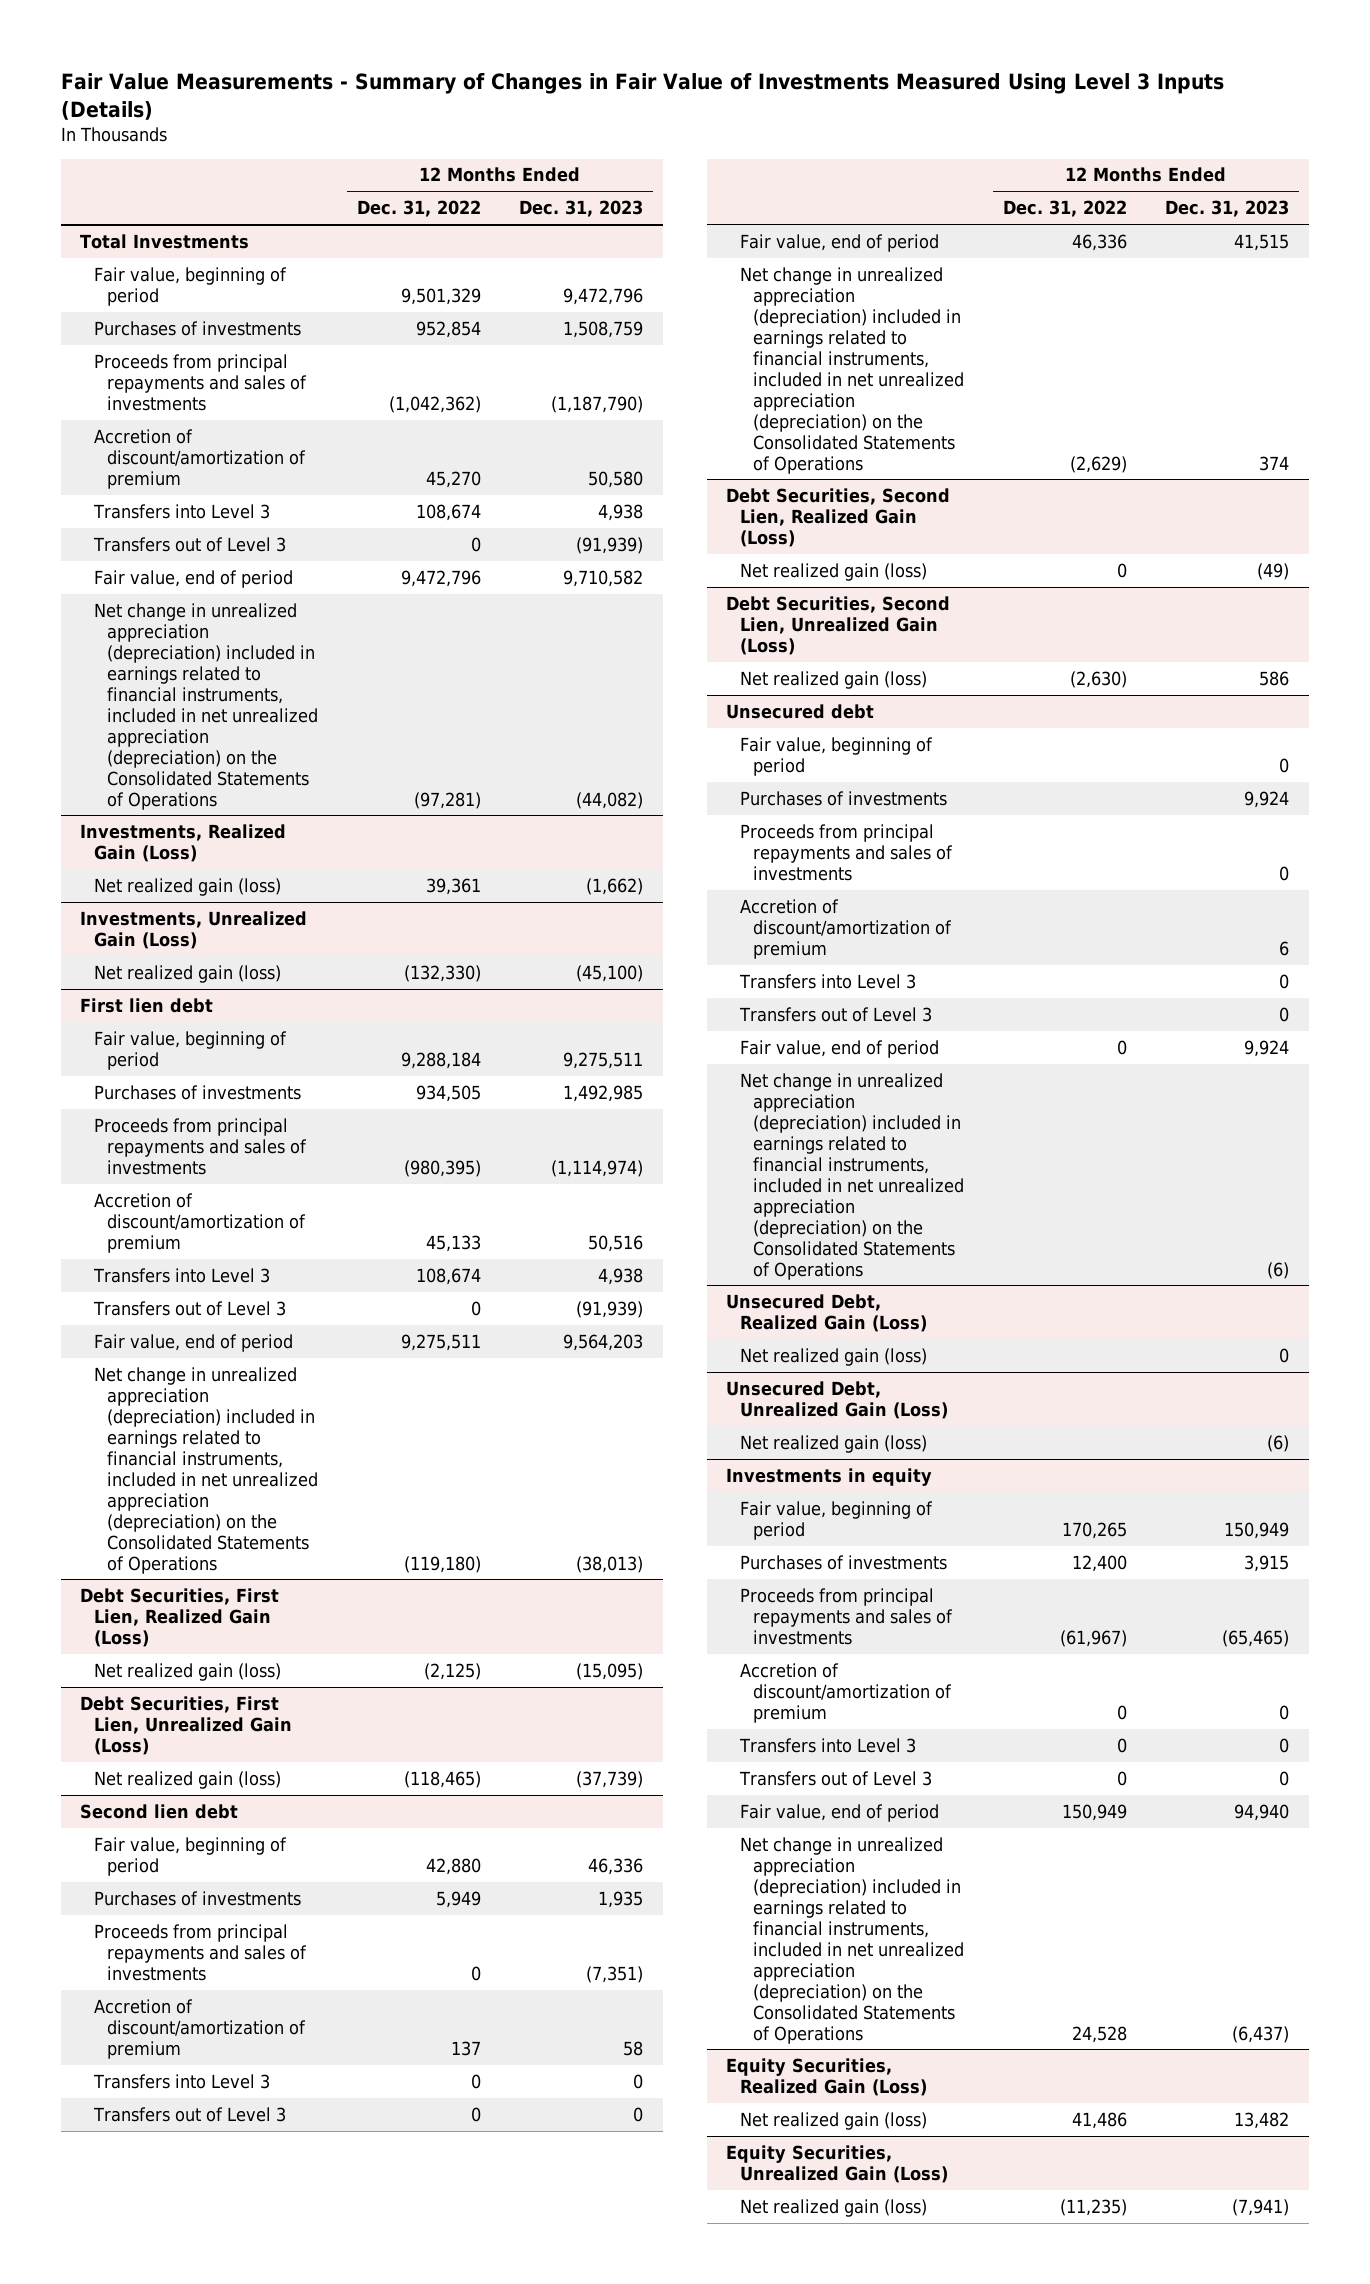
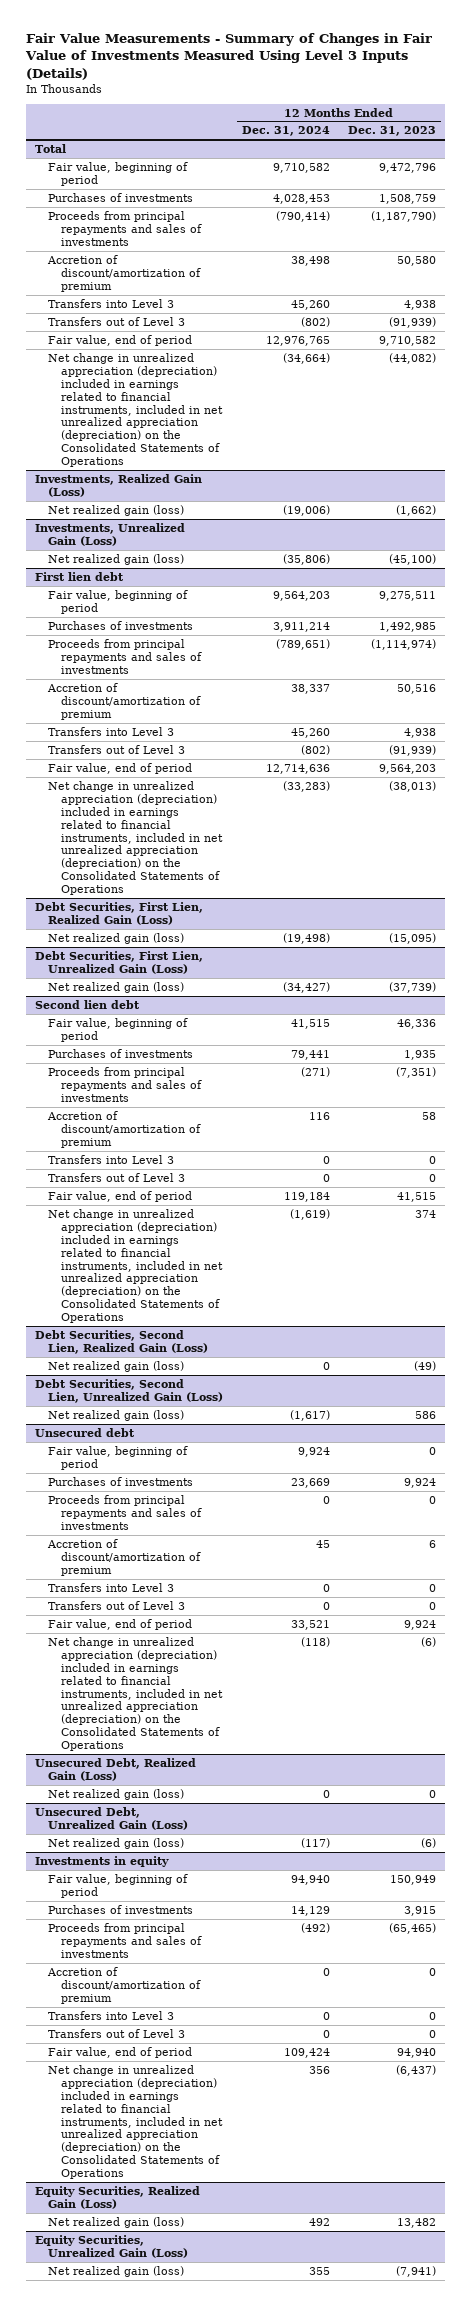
- | 12 Months Ended Dec. 31, 2022 | 12 Months Ended Dec. 31, 2023
+ | 12 Months Ended Dec. 31, 2024 | 12 Months Ended Dec. 31, 2023
- Total Investments
+ Total

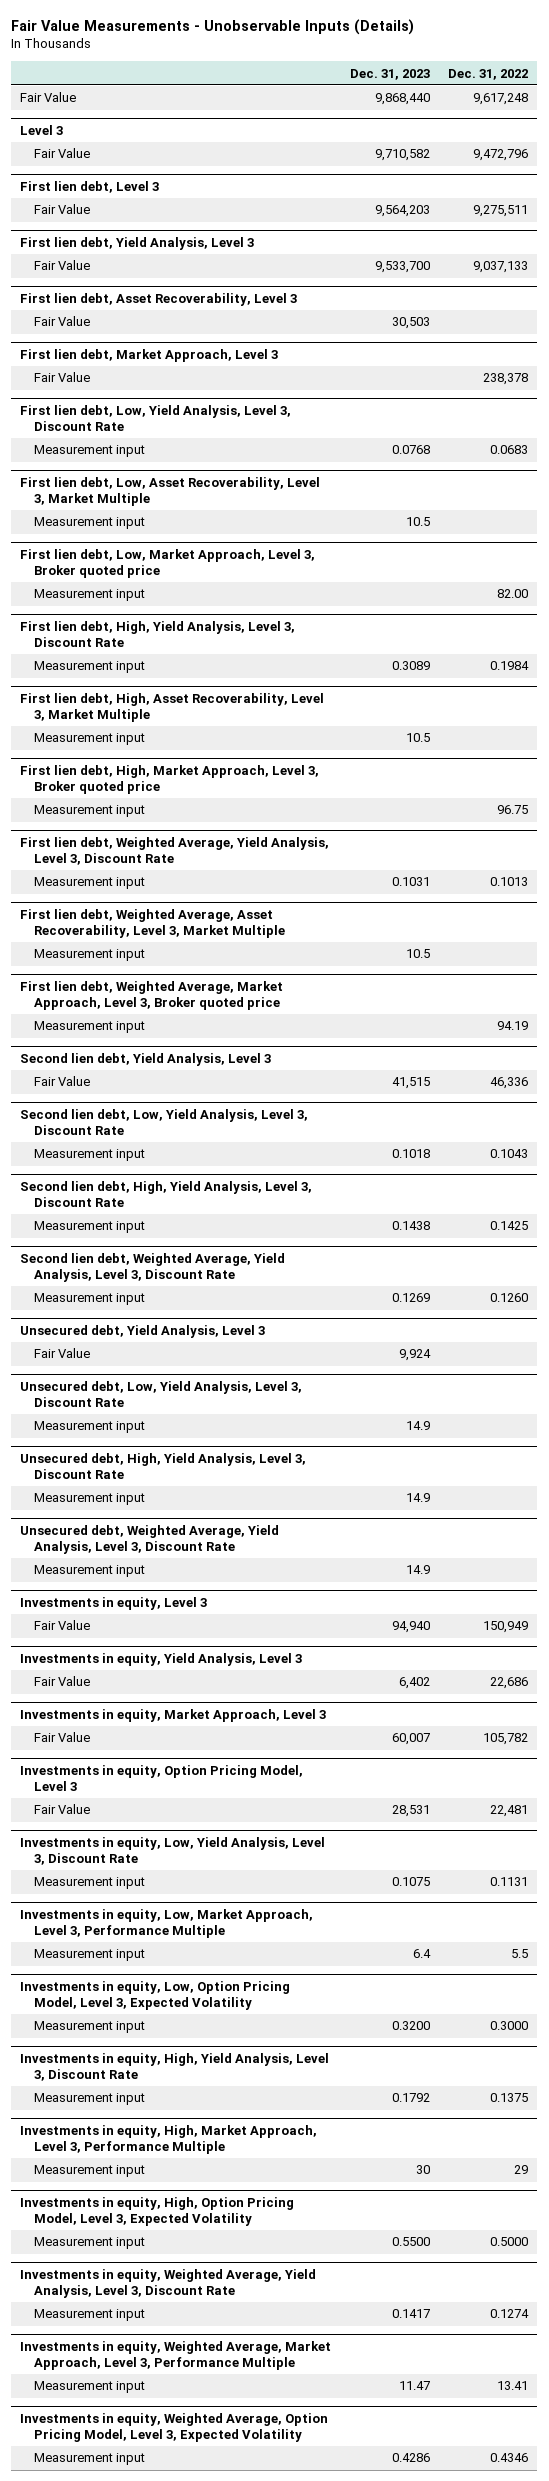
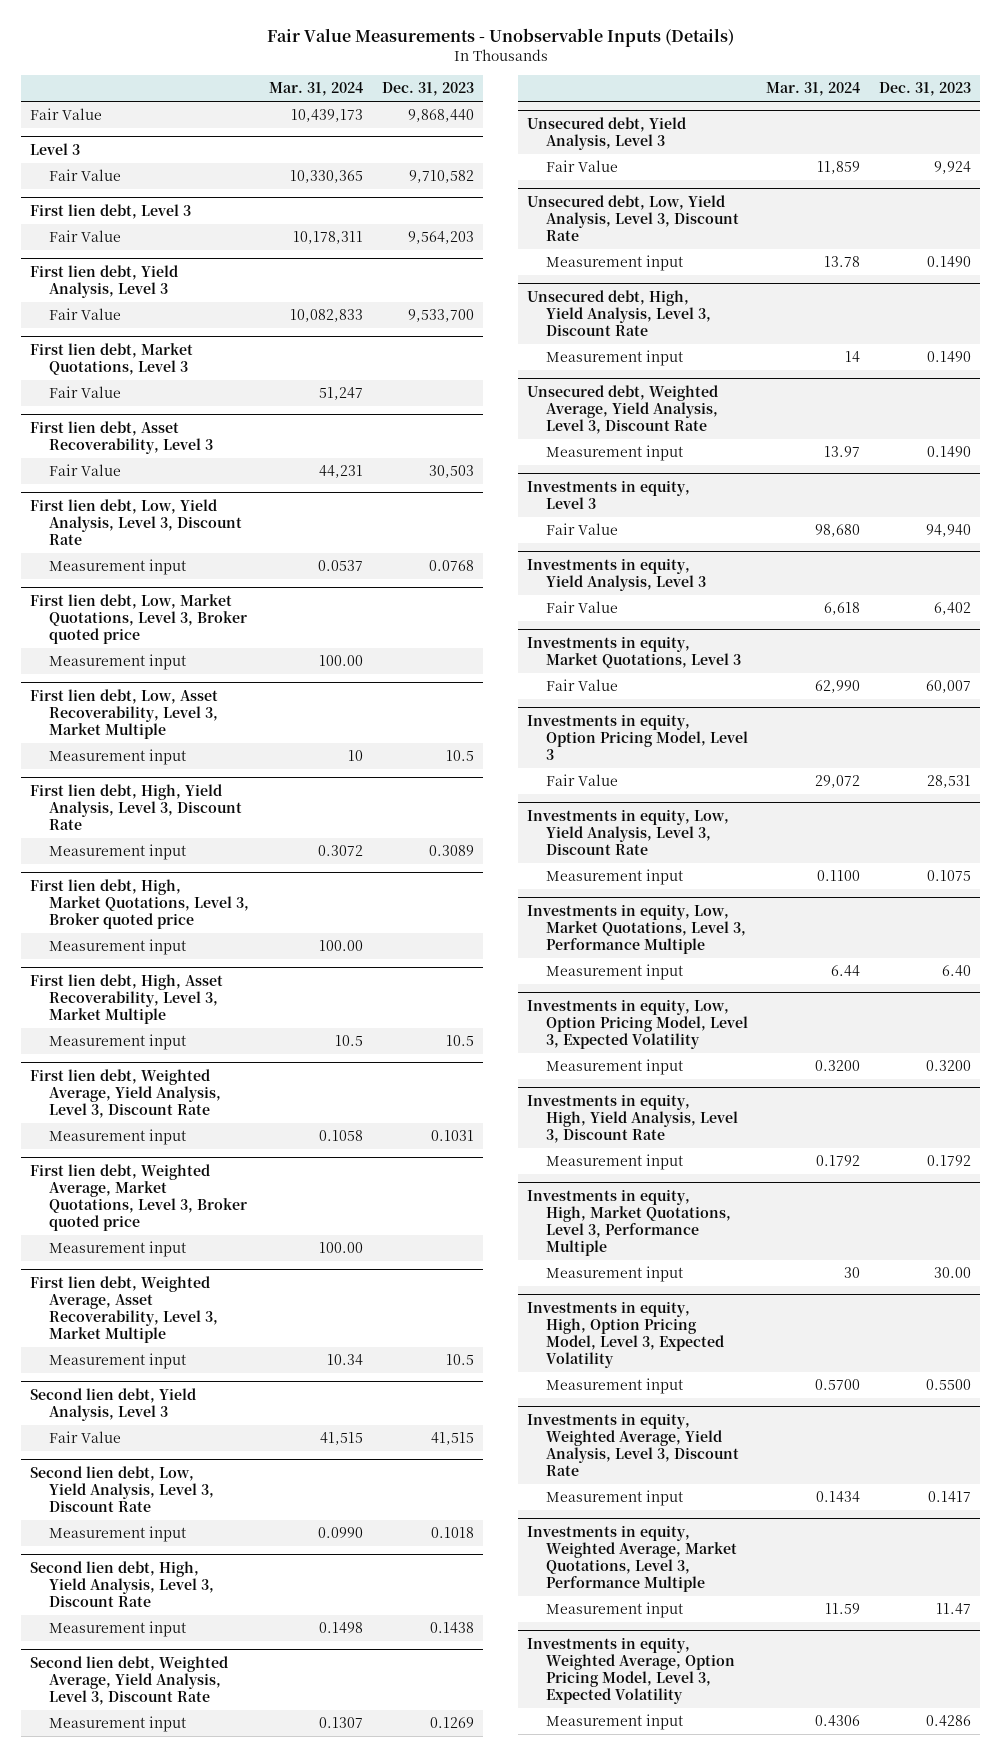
- | Dec. 31, 2023 | Dec. 31, 2022
+ | Mar. 31, 2024 | Dec. 31, 2023
+ First lien debt, Market Quotations, Level 3
+ Fair Value | 51,247 |
- First lien debt, Market Approach, Level 3
- Fair Value | | 238,378
+ First lien debt, Low, Market Quotations, Level 3, Broker quoted price
+ Measurement input | 100.00 |
- First lien debt, Low, Market Approach, Level 3, Broker quoted price
- Measurement input | | 82.00
+ First lien debt, High, Market Quotations, Level 3, Broker quoted price
+ Measurement input | 100.00 |
- First lien debt, High, Market Approach, Level 3, Broker quoted price
- Measurement input | | 96.75
+ First lien debt, Weighted Average, Market Quotations, Level 3, Broker quoted price
+ Measurement input | 100.00 |
- First lien debt, Weighted Average, Market Approach, Level 3, Broker quoted price
- Measurement input | | 94.19
@ Unsecured debt, Low, Yield Analysis, Level 3, Discount Rate
- Measurement input | 14.9 |
+ Measurement input | 13.78 | 0.1490
@ Unsecured debt, High, Yield Analysis, Level 3, Discount Rate
- Measurement input | 14.9 |
+ Measurement input | 14 | 0.1490
@ Unsecured debt, Weighted Average, Yield Analysis, Level 3, Discount Rate
- Measurement input | 14.9 |
+ Measurement input | 13.97 | 0.1490
- Investments in equity, Market Approach, Level 3
+ Investments in equity, Market Quotations, Level 3
- Investments in equity, Low, Market Approach, Level 3, Performance Multiple
- Measurement input | 6.4 | 5.5
+ Investments in equity, Low, Market Quotations, Level 3, Performance Multiple
+ Measurement input | 6.44 | 6.40
- Investments in equity, High, Market Approach, Level 3, Performance Multiple
- Measurement input | 30 | 29
+ Investments in equity, High, Market Quotations, Level 3, Performance Multiple
+ Measurement input | 30 | 30.00
- Investments in equity, Weighted Average, Market Approach, Level 3, Performance Multiple
+ Investments in equity, Weighted Average, Market Quotations, Level 3, Performance Multiple

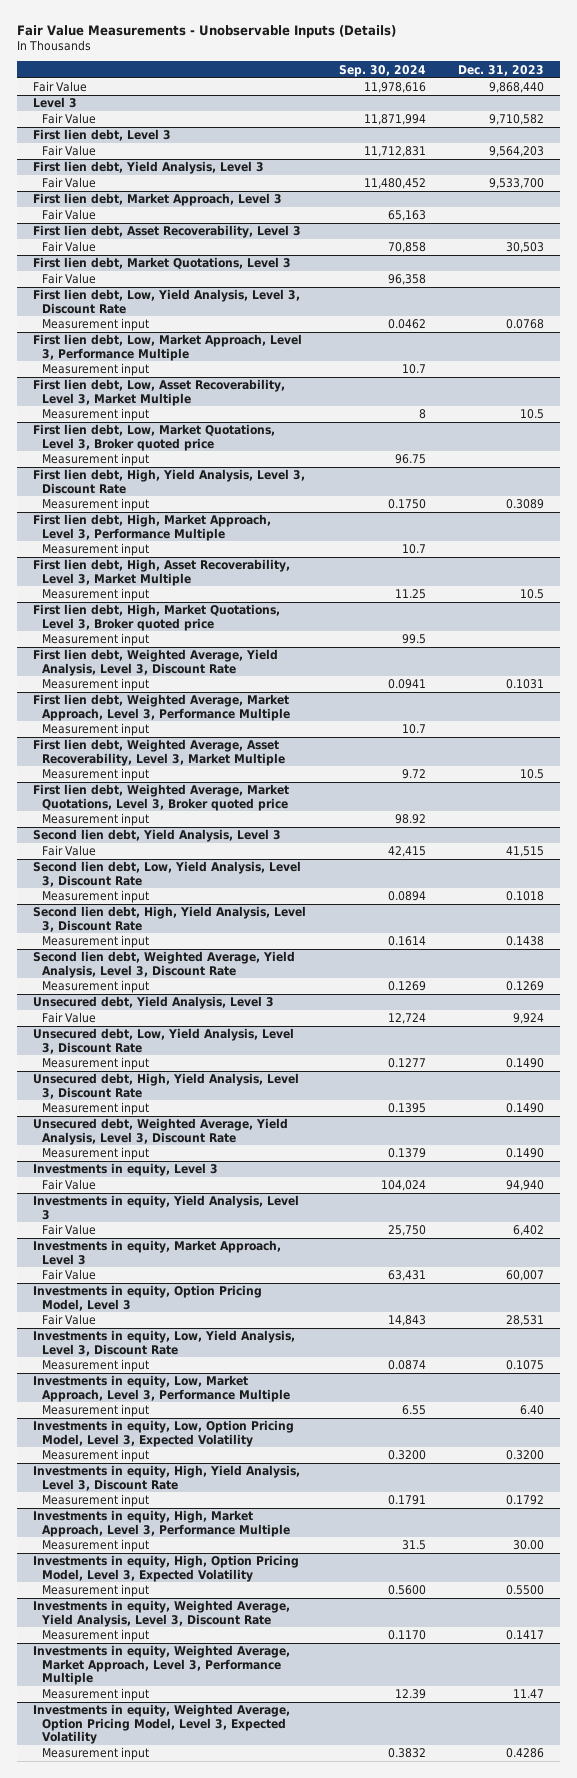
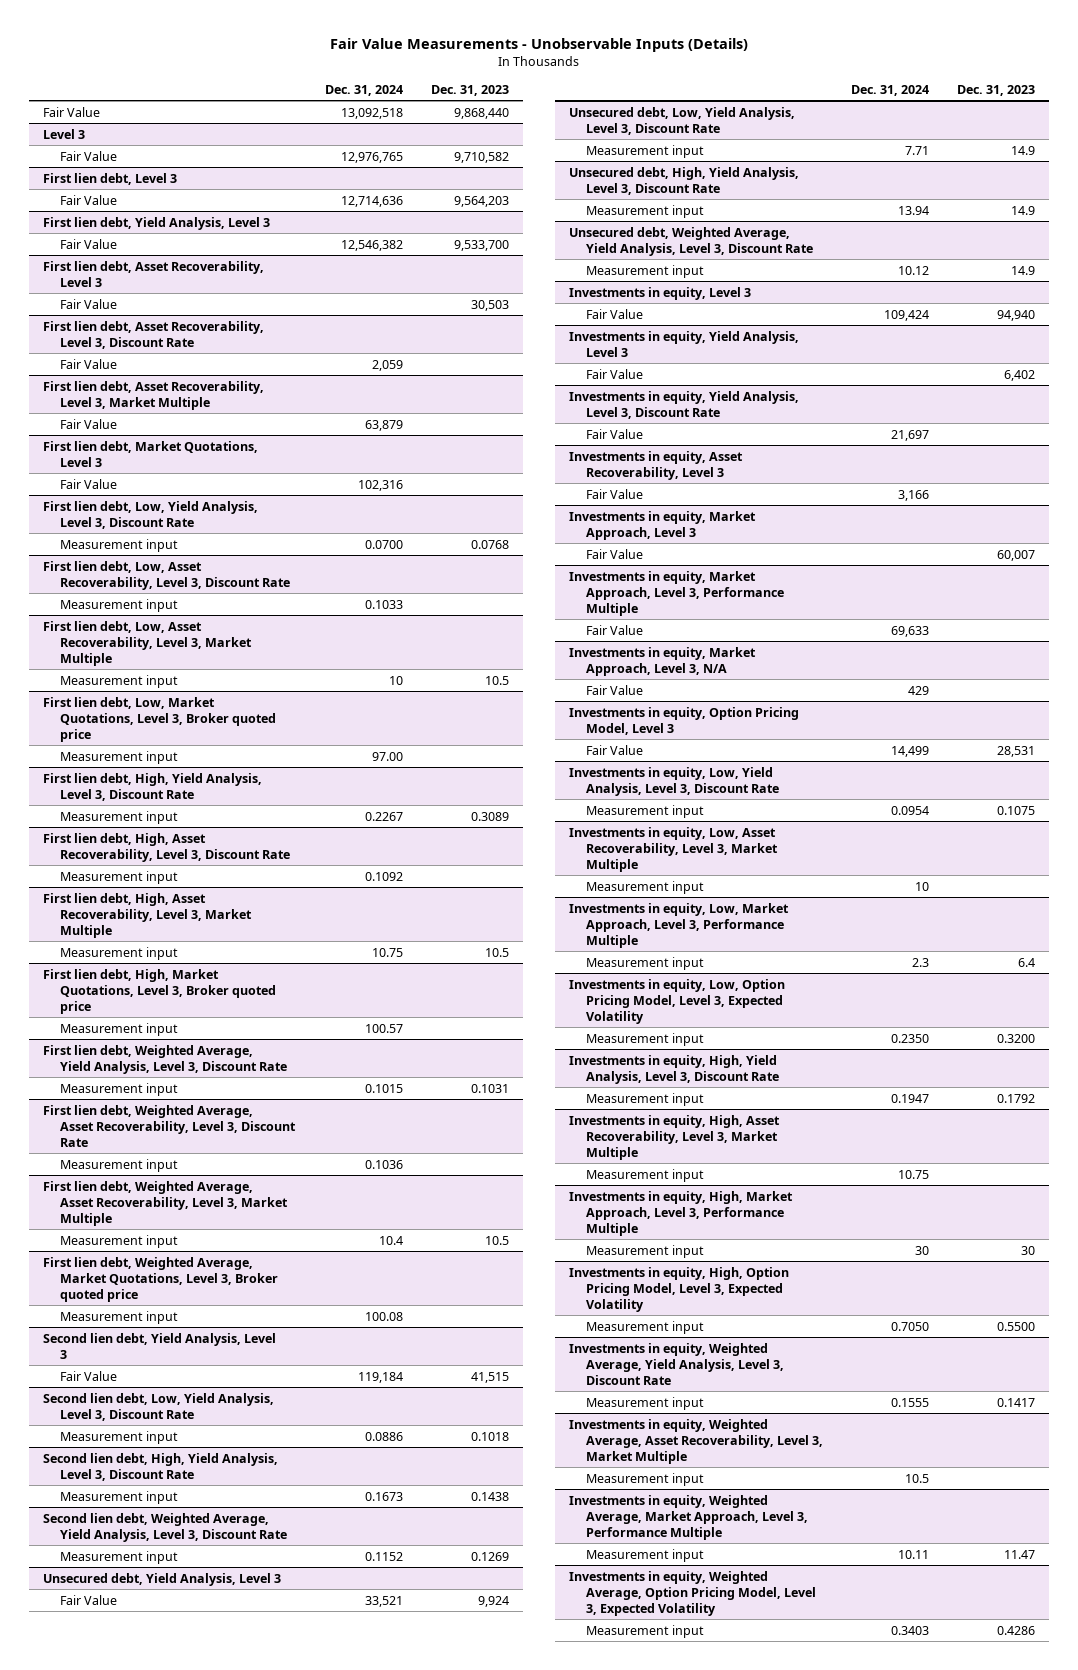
- | Sep. 30, 2024 | Dec. 31, 2023
+ | Dec. 31, 2024 | Dec. 31, 2023
- First lien debt, Market Approach, Level 3
- Fair Value | 65,163 |
+ First lien debt, Asset Recoverability, Level 3, Discount Rate
+ Fair Value | 2,059 |
+ First lien debt, Asset Recoverability, Level 3, Market Multiple
+ Fair Value | 63,879 |
- First lien debt, Low, Market Approach, Level 3, Performance Multiple
+ First lien debt, Low, Asset Recoverability, Level 3, Discount Rate
- First lien debt, High, Market Approach, Level 3, Performance Multiple
+ First lien debt, High, Asset Recoverability, Level 3, Discount Rate
- First lien debt, Weighted Average, Market Approach, Level 3, Performance Multiple
+ First lien debt, Weighted Average, Asset Recoverability, Level 3, Discount Rate
@ Unsecured debt, Low, Yield Analysis, Level 3, Discount Rate
- Measurement input | 0.1277 | 0.1490
+ Measurement input | 7.71 | 14.9
@ Unsecured debt, High, Yield Analysis, Level 3, Discount Rate
- Measurement input | 0.1395 | 0.1490
+ Measurement input | 13.94 | 14.9
@ Unsecured debt, Weighted Average, Yield Analysis, Level 3, Discount Rate
- Measurement input | 0.1379 | 0.1490
+ Measurement input | 10.12 | 14.9
+ Investments in equity, Yield Analysis, Level 3, Discount Rate
+ Fair Value | 21,697 |
+ Investments in equity, Asset Recoverability, Level 3
+ Fair Value | 3,166 |
+ Investments in equity, Market Approach, Level 3, Performance Multiple
+ Fair Value | 69,633 |
+ Investments in equity, Market Approach, Level 3, N/A
+ Fair Value | 429 |
+ Investments in equity, Low, Asset Recoverability, Level 3, Market Multiple
+ Measurement input | 10 |
@ Investments in equity, Low, Market Approach, Level 3, Performance Multiple
- Measurement input | 6.55 | 6.40
+ Measurement input | 2.3 | 6.4
+ Investments in equity, High, Asset Recoverability, Level 3, Market Multiple
+ Measurement input | 10.75 |
@ Investments in equity, High, Market Approach, Level 3, Performance Multiple
- Measurement input | 31.5 | 30.00
+ Measurement input | 30 | 30
+ Investments in equity, Weighted Average, Asset Recoverability, Level 3, Market Multiple
+ Measurement input | 10.5 |

